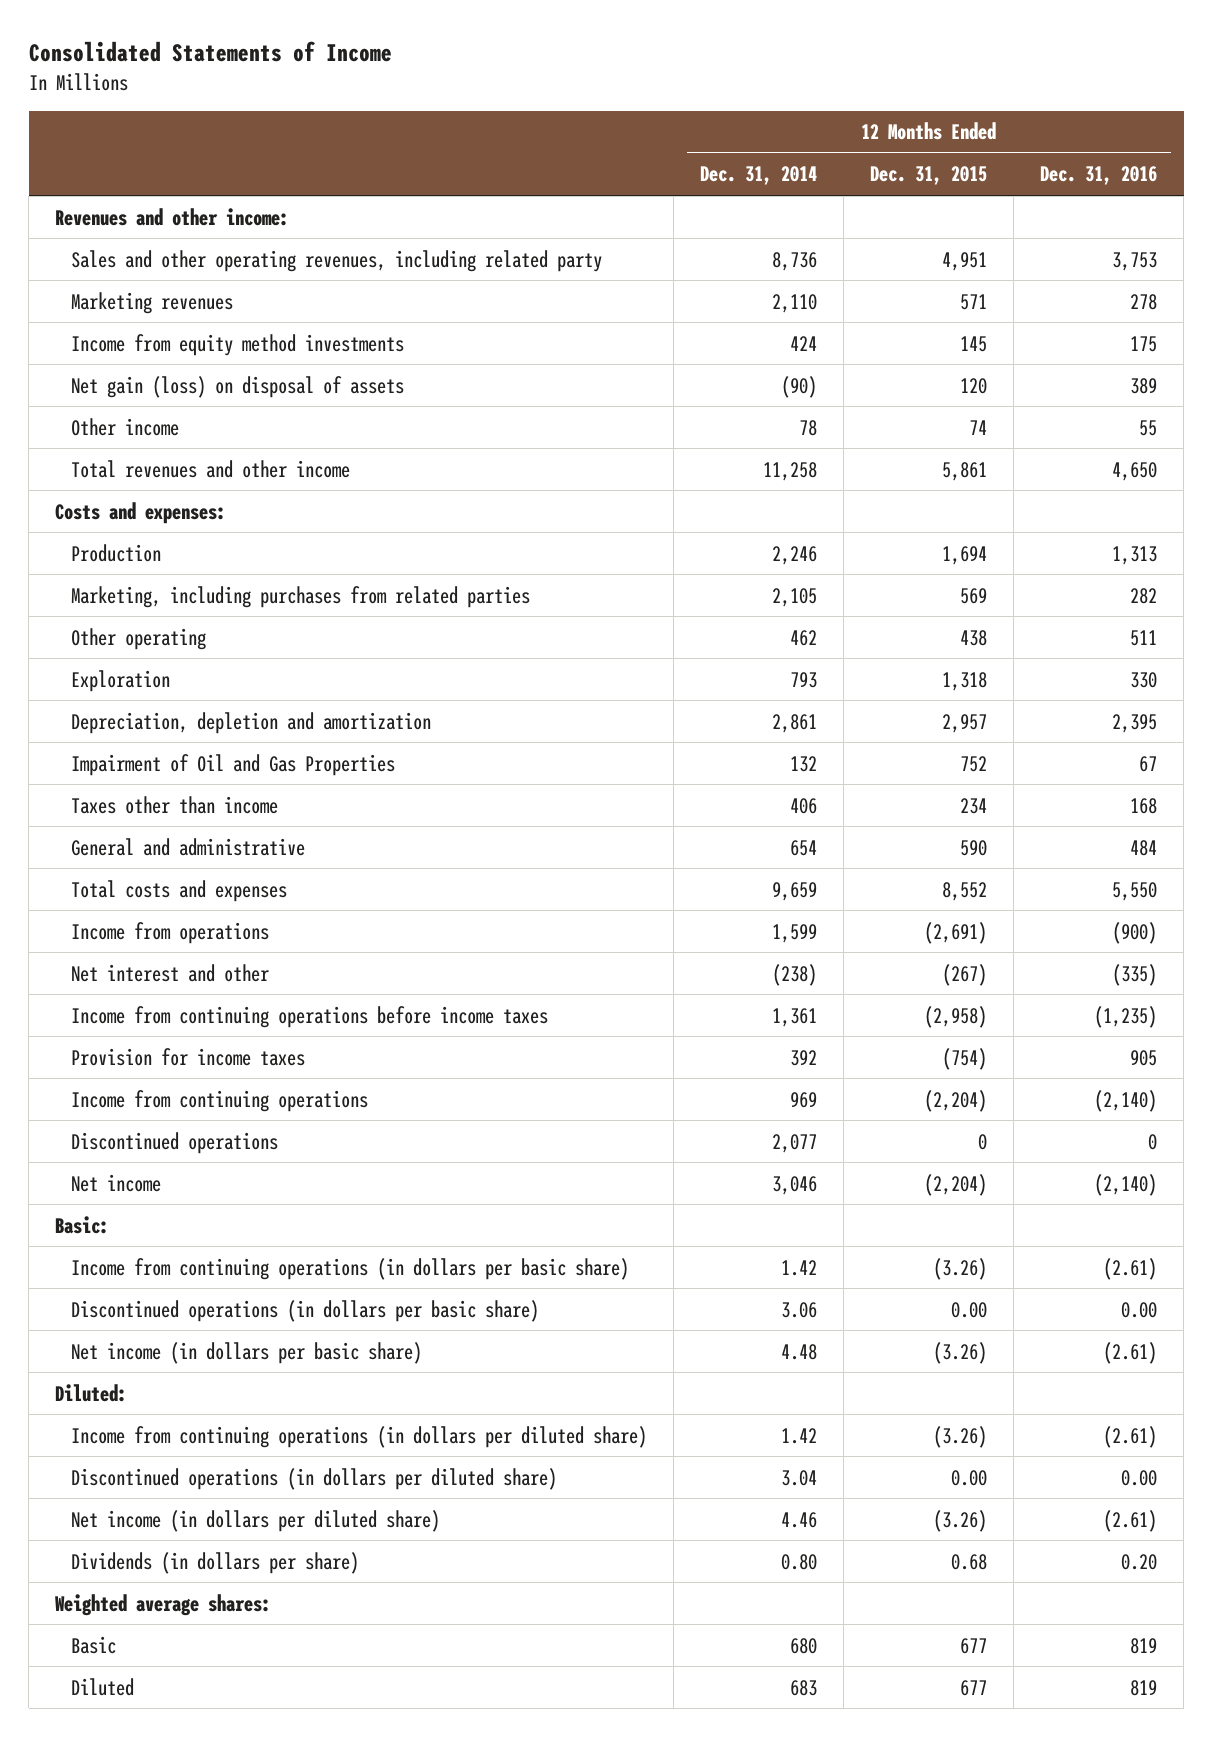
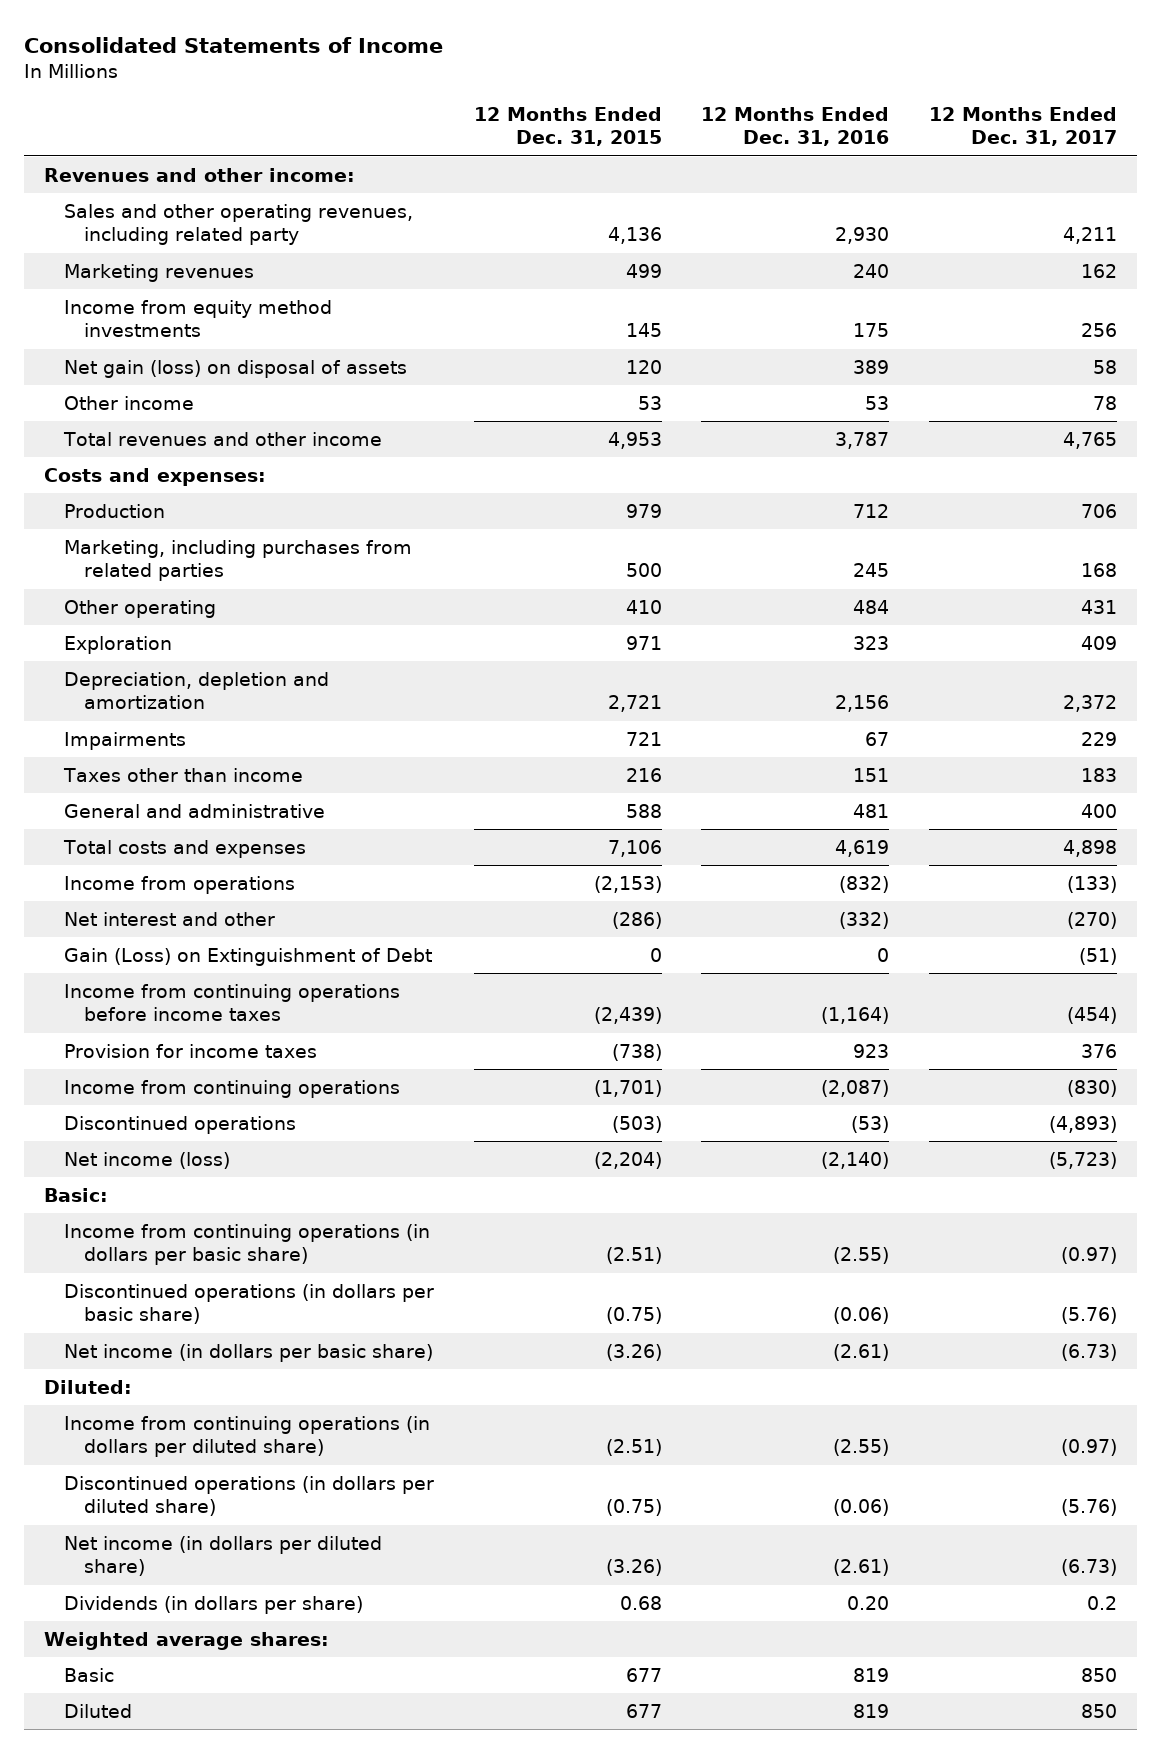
- | 12 Months Ended Dec. 31, 2014 | 12 Months Ended Dec. 31, 2015 | 12 Months Ended Dec. 31, 2016
+ | 12 Months Ended Dec. 31, 2015 | 12 Months Ended Dec. 31, 2016 | 12 Months Ended Dec. 31, 2017
- Sales and other operating revenues, including related party | 8,736 | 4,951 | 3,753
- Marketing revenues | 2,110 | 571 | 278
+ Sales and other operating revenues, including related party | 4,136 | 2,930 | 4,211
+ Marketing revenues | 499 | 240 | 162
- Other income | 78 | 74 | 55
- Total revenues and other income | 11,258 | 5,861 | 4,650
+ Other income | 53 | 53 | 78
+ Total revenues and other income | 4,953 | 3,787 | 4,765
- Production | 2,246 | 1,694 | 1,313
- Marketing, including purchases from related parties | 2,105 | 569 | 282
- Other operating | 462 | 438 | 511
- Exploration | 793 | 1,318 | 330
- Depreciation, depletion and amortization | 2,861 | 2,957 | 2,395
- Impairment of Oil and Gas Properties | 132 | 752 | 67
- Taxes other than income | 406 | 234 | 168
- General and administrative | 654 | 590 | 484
- Total costs and expenses | 9,659 | 8,552 | 5,550
- Income from operations | 1,599 | (2,691) | (900)
- Net interest and other | (238) | (267) | (335)
- Income from continuing operations before income taxes | 1,361 | (2,958) | (1,235)
- Provision for income taxes | 392 | (754) | 905
- Income from continuing operations | 969 | (2,204) | (2,140)
- Discontinued operations | 2,077 | 0 | 0
- Net income | 3,046 | (2,204) | (2,140)
+ Production | 979 | 712 | 706
+ Marketing, including purchases from related parties | 500 | 245 | 168
+ Other operating | 410 | 484 | 431
+ Exploration | 971 | 323 | 409
+ Depreciation, depletion and amortization | 2,721 | 2,156 | 2,372
+ Impairments | 721 | 67 | 229
+ Taxes other than income | 216 | 151 | 183
+ General and administrative | 588 | 481 | 400
+ Total costs and expenses | 7,106 | 4,619 | 4,898
+ Income from operations | (2,153) | (832) | (133)
+ Net interest and other | (286) | (332) | (270)
+ Gain (Loss) on Extinguishment of Debt | 0 | 0 | (51)
+ Income from continuing operations before income taxes | (2,439) | (1,164) | (454)
+ Provision for income taxes | (738) | 923 | 376
+ Income from continuing operations | (1,701) | (2,087) | (830)
+ Discontinued operations | (503) | (53) | (4,893)
+ Net income (loss) | (2,204) | (2,140) | (5,723)
- Income from continuing operations (in dollars per basic share) | 1.42 | (3.26) | (2.61)
- Discontinued operations (in dollars per basic share) | 3.06 | 0.00 | 0.00
+ Income from continuing operations (in dollars per basic share) | (2.51) | (2.55) | (0.97)
+ Discontinued operations (in dollars per basic share) | (0.75) | (0.06) | (5.76)
- Income from continuing operations (in dollars per diluted share) | 1.42 | (3.26) | (2.61)
- Discontinued operations (in dollars per diluted share) | 3.04 | 0.00 | 0.00
+ Income from continuing operations (in dollars per diluted share) | (2.51) | (2.55) | (0.97)
+ Discontinued operations (in dollars per diluted share) | (0.75) | (0.06) | (5.76)

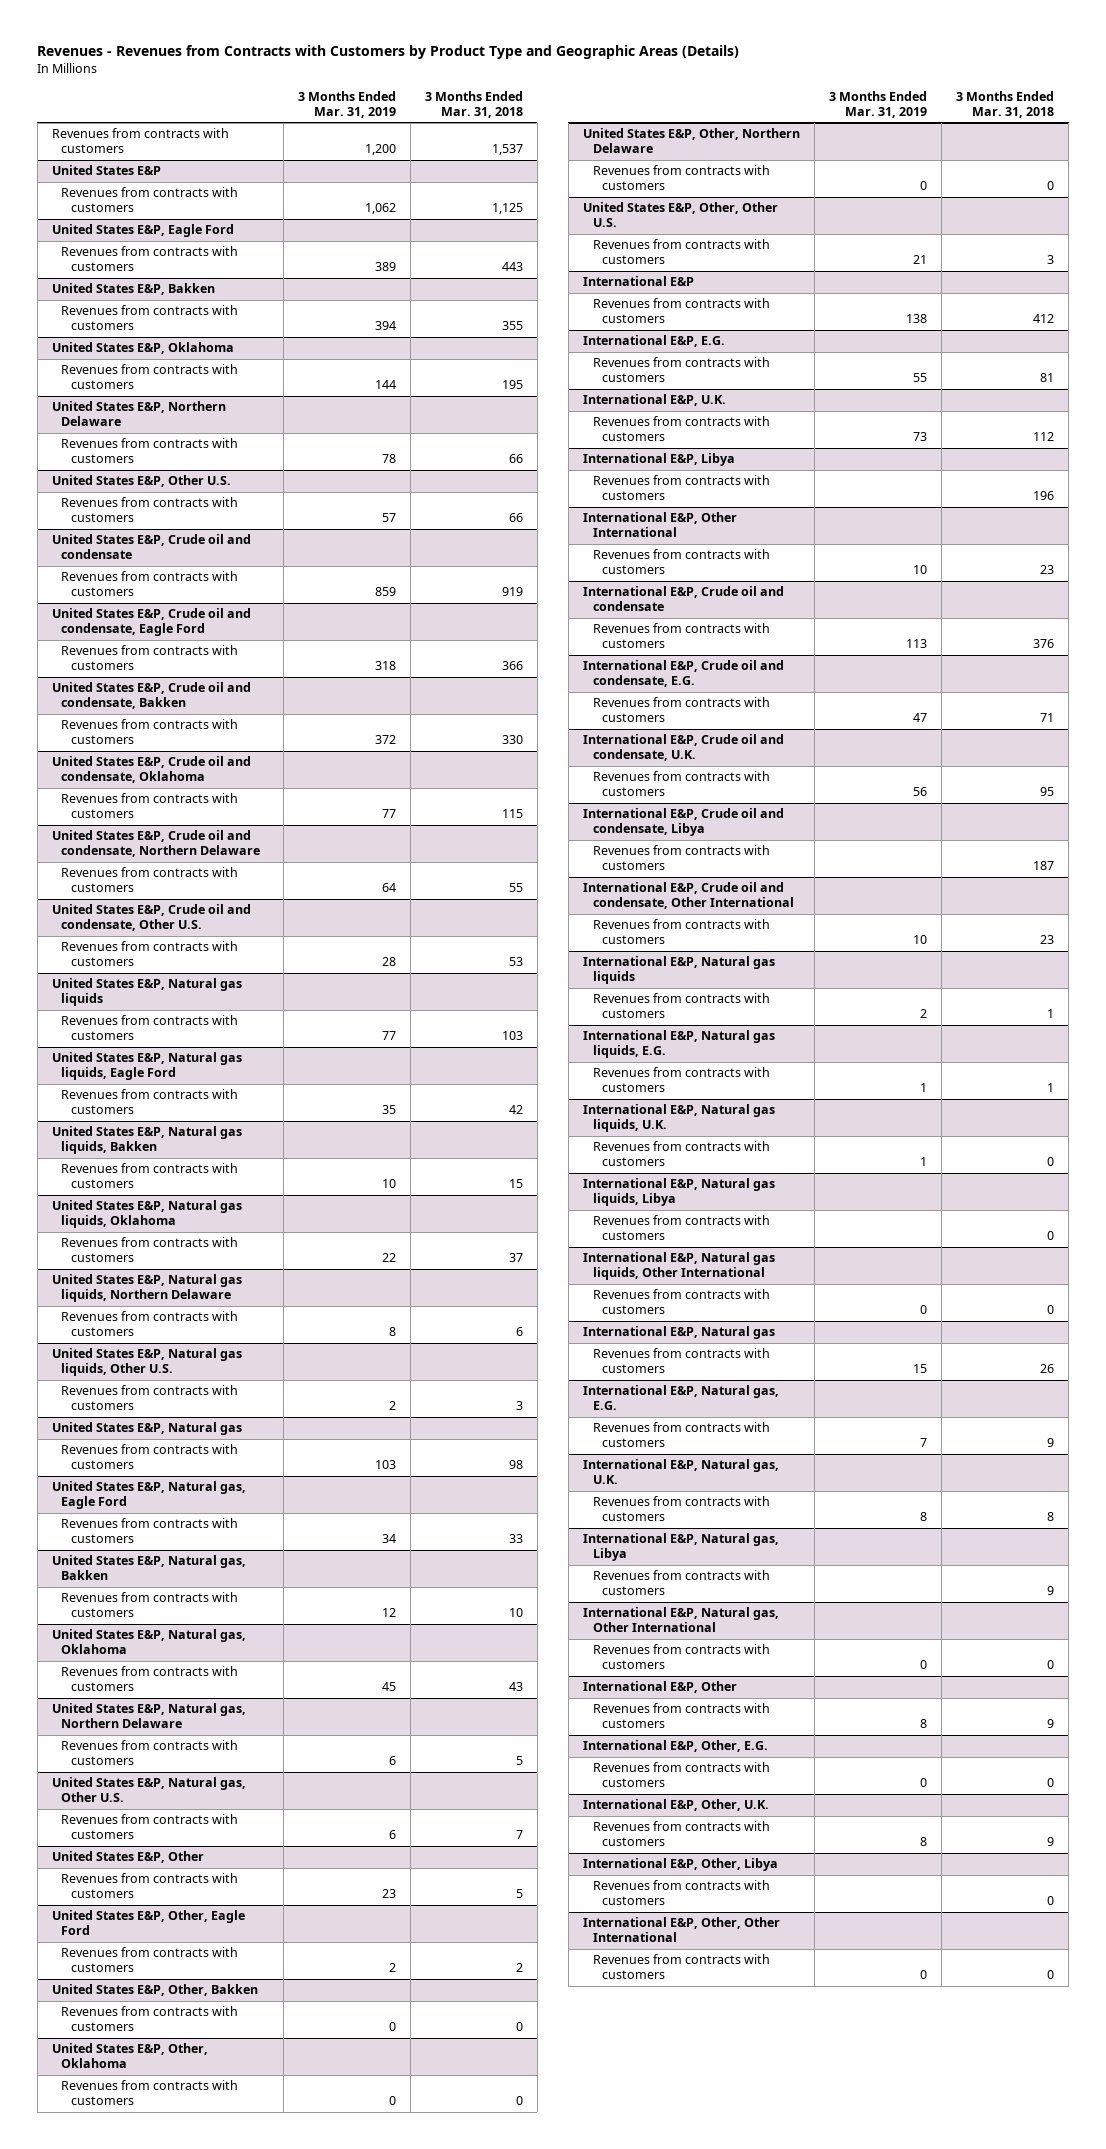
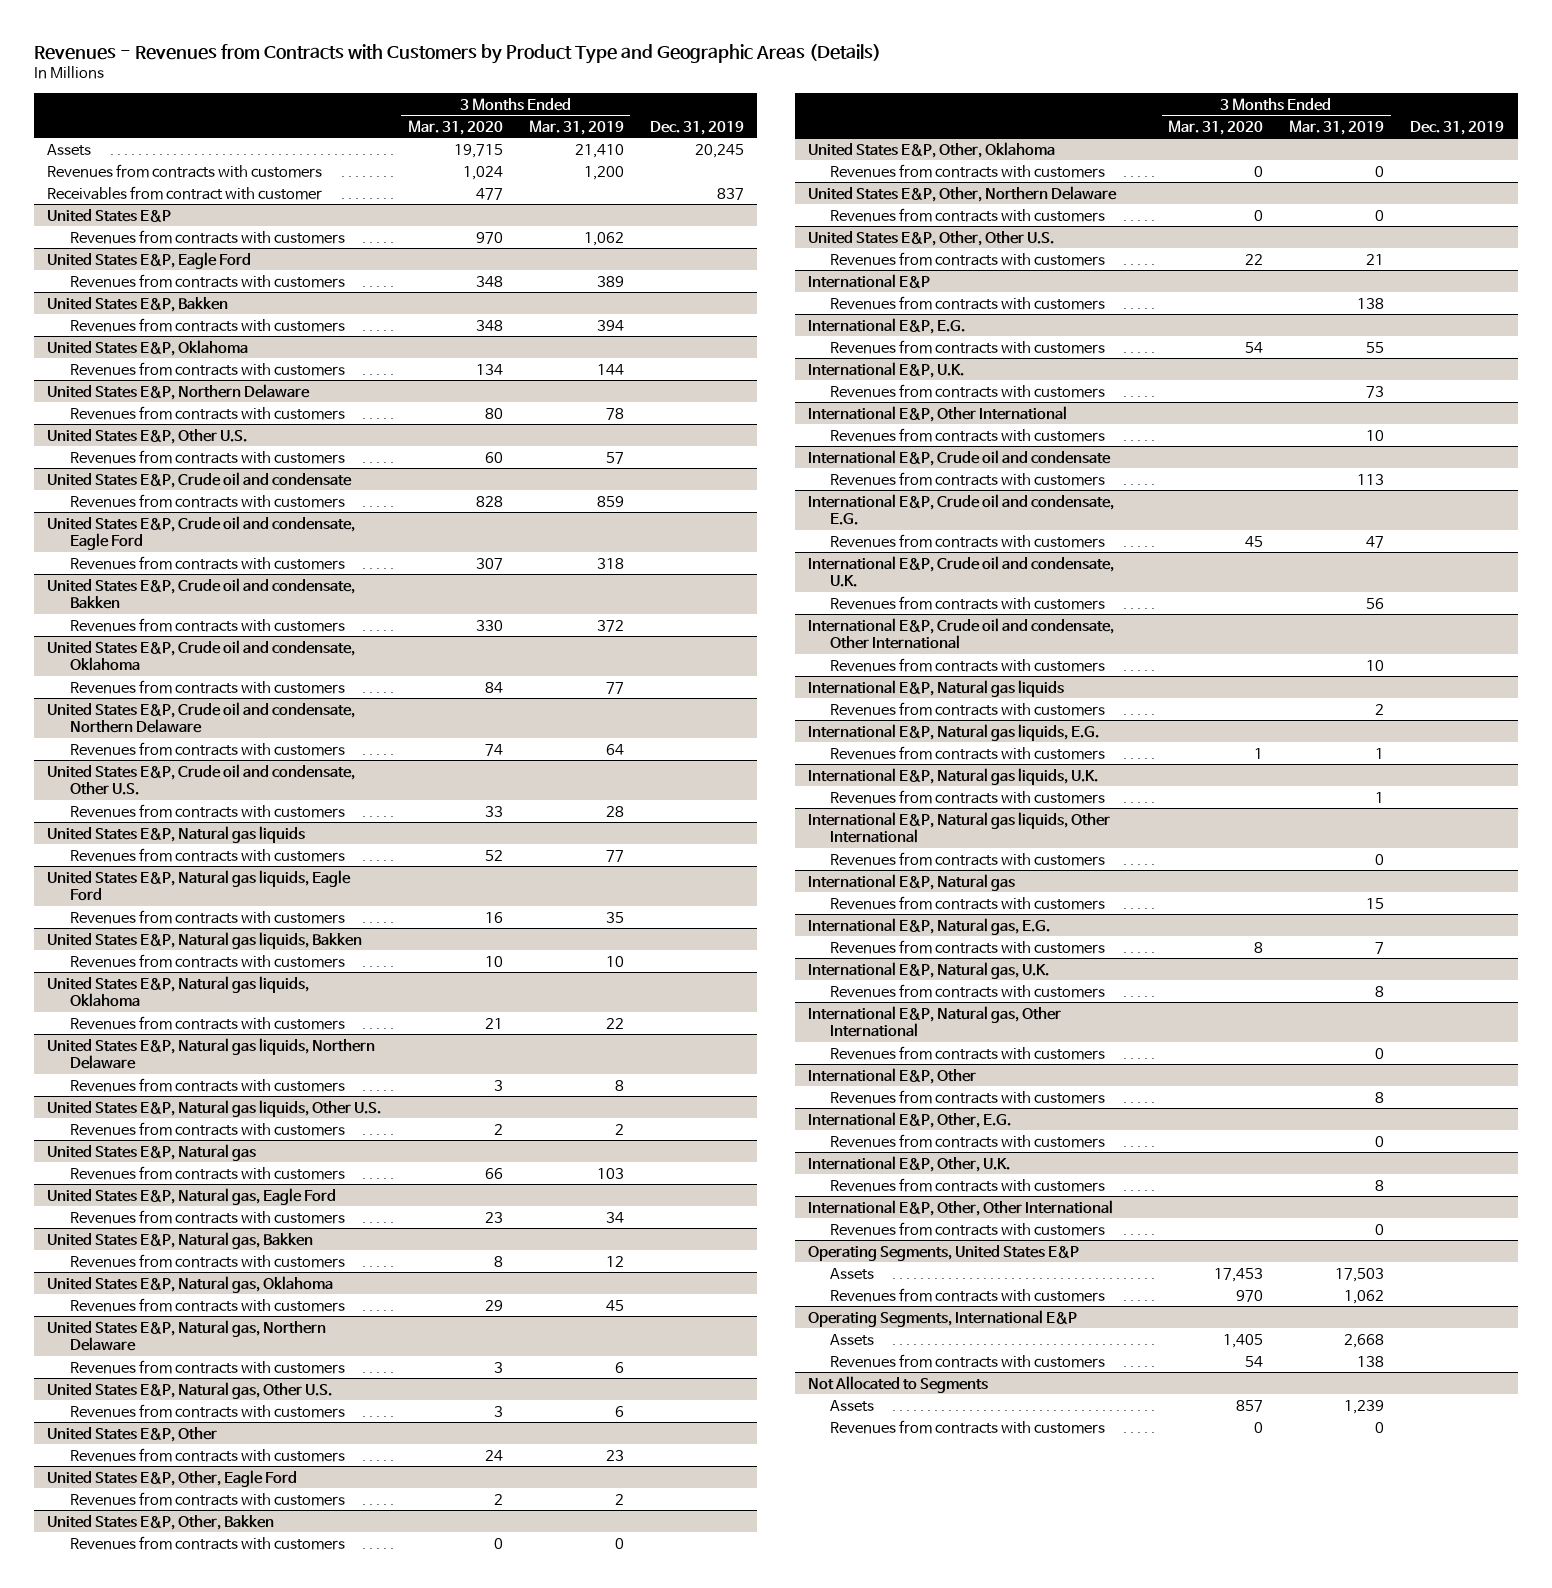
- | 3 Months Ended Mar. 31, 2019 | 3 Months Ended Mar. 31, 2018
+ | 3 Months Ended Mar. 31, 2020 | 3 Months Ended Mar. 31, 2019 | Dec. 31, 2019
+ Assets | 19,715 | 21,410 | 20,245
+ Receivables from contract with customer | 477 | | 837
- International E&P, Libya
- Revenues from contracts with customers | | 196
- International E&P, Crude oil and condensate, Libya
- Revenues from contracts with customers | | 187
- International E&P, Natural gas liquids, Libya
- Revenues from contracts with customers | | 0
- International E&P, Natural gas, Libya
- Revenues from contracts with customers | | 9
- International E&P, Other, Libya
- Revenues from contracts with customers | | 0
+ Operating Segments, United States E&P
+ Assets | 17,453 | 17,503 |
+ Revenues from contracts with customers | 970 | 1,062 |
+ Operating Segments, International E&P
+ Assets | 1,405 | 2,668 |
+ Revenues from contracts with customers | 54 | 138 |
+ Not Allocated to Segments
+ Assets | 857 | 1,239 |
+ Revenues from contracts with customers | 0 | 0 |

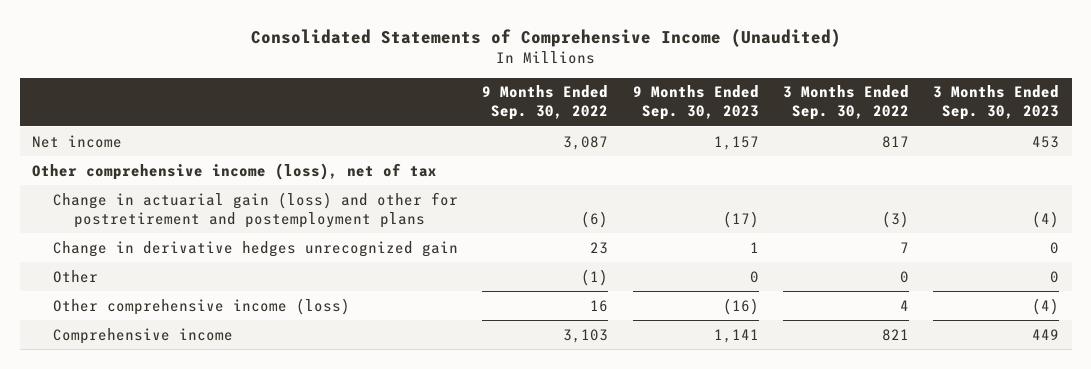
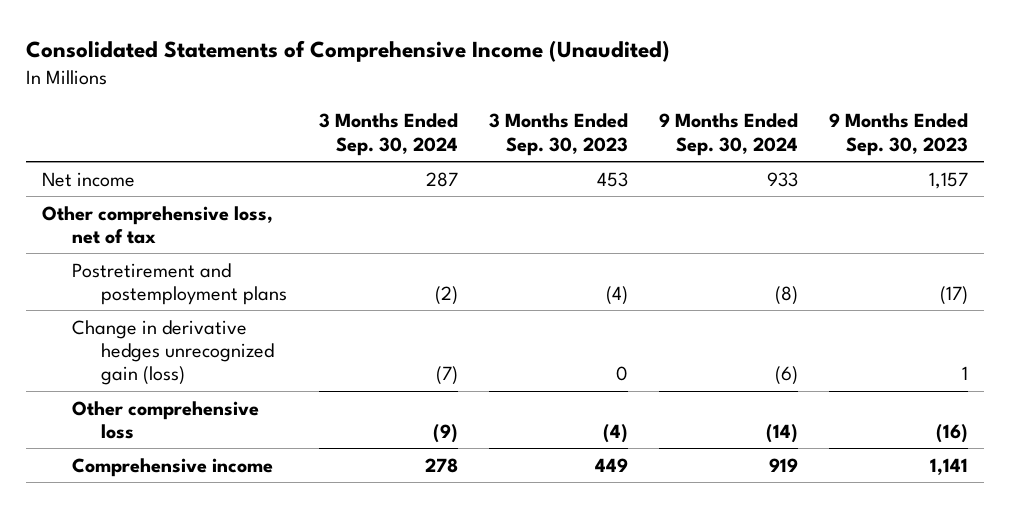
- | 9 Months Ended Sep. 30, 2022 | 9 Months Ended Sep. 30, 2023 | 3 Months Ended Sep. 30, 2022 | 3 Months Ended Sep. 30, 2023
+ | 3 Months Ended Sep. 30, 2024 | 3 Months Ended Sep. 30, 2023 | 9 Months Ended Sep. 30, 2024 | 9 Months Ended Sep. 30, 2023
- Other comprehensive income (loss), net of tax
- Change in actuarial gain (loss) and other for postretirement and postemployment plans | (6) | (17) | (3) | (4)
- Change in derivative hedges unrecognized gain | 23 | 1 | 7 | 0
- Other | (1) | 0 | 0 | 0
- Other comprehensive income (loss) | 16 | (16) | 4 | (4)
+ Other comprehensive loss, net of tax
+ Postretirement and postemployment plans | (2) | (4) | (8) | (17)
+ Change in derivative hedges unrecognized gain (loss) | (7) | 0 | (6) | 1
+ Other comprehensive loss | (9) | (4) | (14) | (16)

